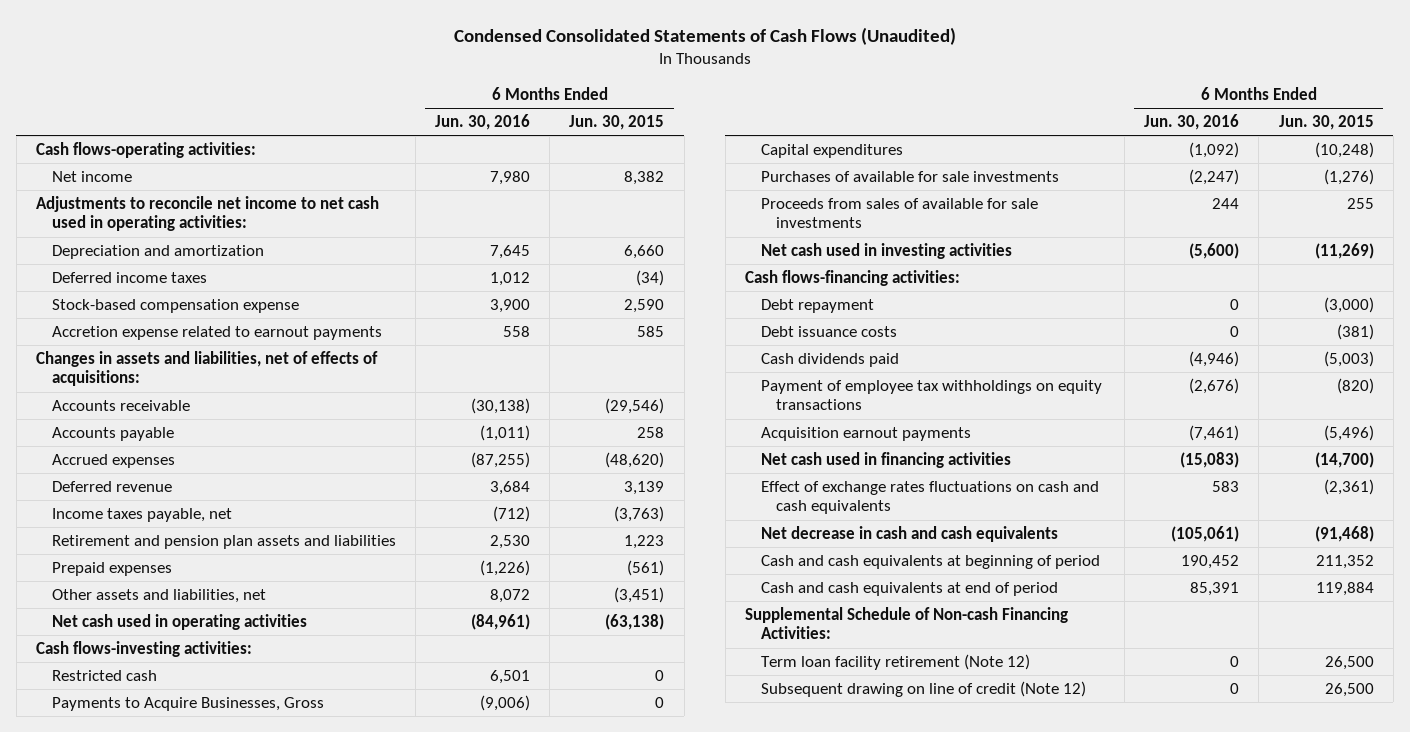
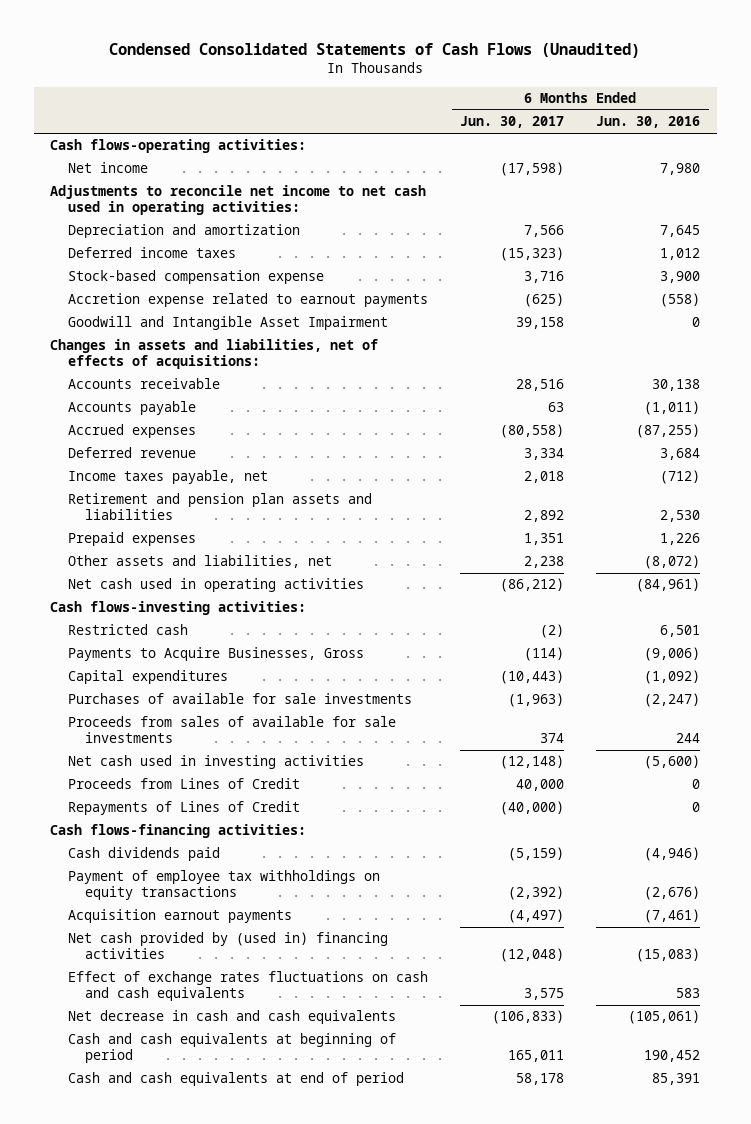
- | 6 Months Ended Jun. 30, 2016 | 6 Months Ended Jun. 30, 2015
+ | 6 Months Ended Jun. 30, 2017 | 6 Months Ended Jun. 30, 2016
- Accretion expense related to earnout payments | 558 | 585
+ Accretion expense related to earnout payments | (625) | (558)
+ Goodwill and Intangible Asset Impairment | 39,158 | 0
- Accounts receivable | (30,138) | (29,546)
+ Accounts receivable | 28,516 | 30,138
- Prepaid expenses | (1,226) | (561)
- Other assets and liabilities, net | 8,072 | (3,451)
+ Prepaid expenses | 1,351 | 1,226
+ Other assets and liabilities, net | 2,238 | (8,072)
+ Proceeds from Lines of Credit | 40,000 | 0
+ Repayments of Lines of Credit | (40,000) | 0
- Debt repayment | 0 | (3,000)
- Debt issuance costs | 0 | (381)
- Net cash used in financing activities | (15,083) | (14,700)
+ Net cash provided by (used in) financing activities | (12,048) | (15,083)
- Supplemental Schedule of Non-cash Financing Activities:
- Term loan facility retirement (Note 12) | 0 | 26,500
- Subsequent drawing on line of credit (Note 12) | 0 | 26,500

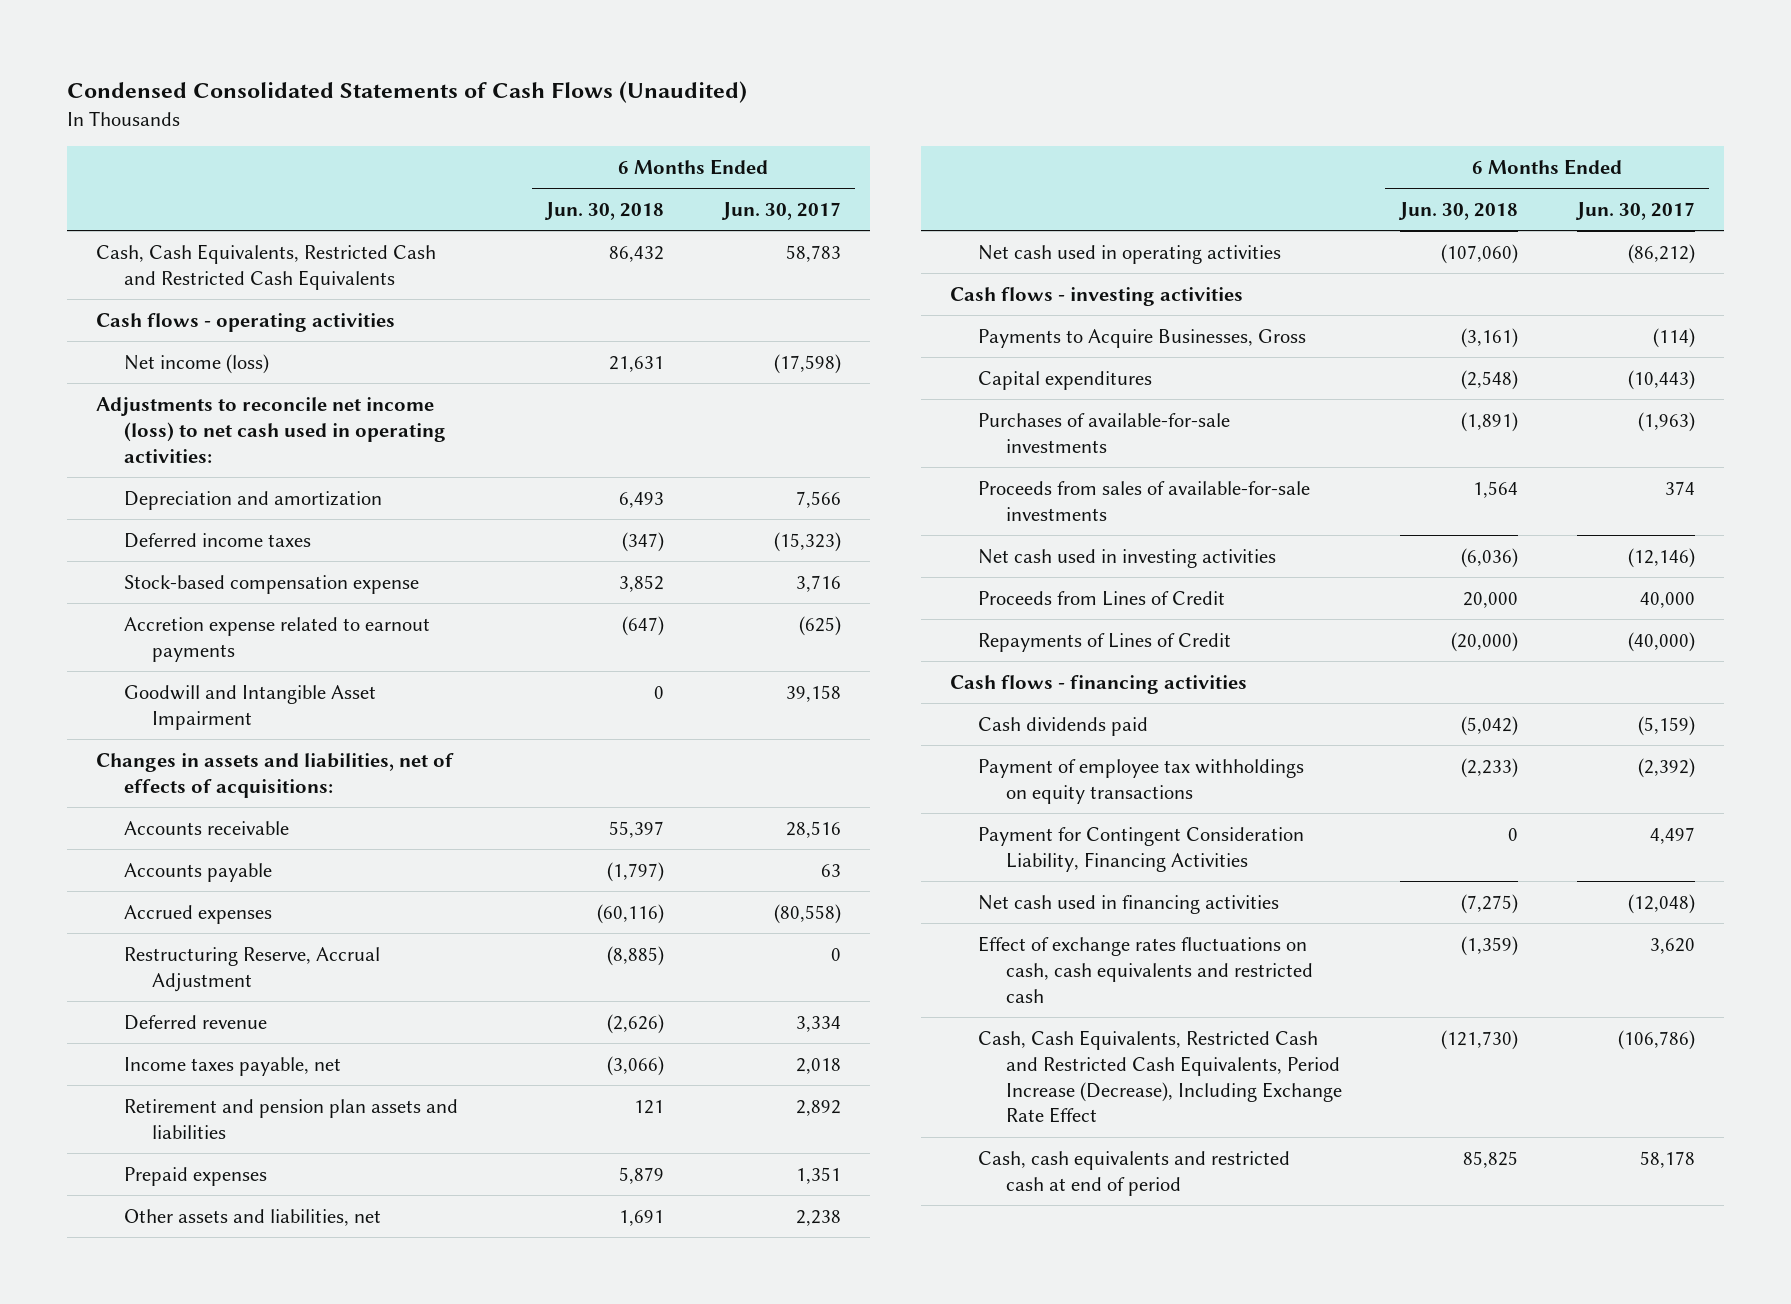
- | 6 Months Ended Jun. 30, 2017 | 6 Months Ended Jun. 30, 2016
+ | 6 Months Ended Jun. 30, 2018 | 6 Months Ended Jun. 30, 2017
- Cash flows-operating activities:
- Net income | (17,598) | 7,980
- Adjustments to reconcile net income to net cash used in operating activities:
+ Cash, Cash Equivalents, Restricted Cash and Restricted Cash Equivalents | 86,432 | 58,783
+ Cash flows - operating activities
+ Net income (loss) | 21,631 | (17,598)
+ Adjustments to reconcile net income (loss) to net cash used in operating activities:
+ Restructuring Reserve, Accrual Adjustment | (8,885) | 0
- Cash flows-investing activities:
- Restricted cash | (2) | 6,501
+ Cash flows - investing activities
- Purchases of available for sale investments | (1,963) | (2,247)
- Proceeds from sales of available for sale investments | 374 | 244
- Net cash used in investing activities | (12,148) | (5,600)
+ Purchases of available-for-sale investments | (1,891) | (1,963)
+ Proceeds from sales of available-for-sale investments | 1,564 | 374
+ Net cash used in investing activities | (6,036) | (12,146)
- Cash flows-financing activities:
+ Cash flows - financing activities
- Acquisition earnout payments | (4,497) | (7,461)
- Net cash provided by (used in) financing activities | (12,048) | (15,083)
- Effect of exchange rates fluctuations on cash and cash equivalents | 3,575 | 583
- Net decrease in cash and cash equivalents | (106,833) | (105,061)
- Cash and cash equivalents at beginning of period | 165,011 | 190,452
- Cash and cash equivalents at end of period | 58,178 | 85,391
+ Payment for Contingent Consideration Liability, Financing Activities | 0 | 4,497
+ Net cash used in financing activities | (7,275) | (12,048)
+ Effect of exchange rates fluctuations on cash, cash equivalents and restricted cash | (1,359) | 3,620
+ Cash, Cash Equivalents, Restricted Cash and Restricted Cash Equivalents, Period Increase (Decrease), Including Exchange Rate Effect | (121,730) | (106,786)
+ Cash, cash equivalents and restricted cash at end of period | 85,825 | 58,178

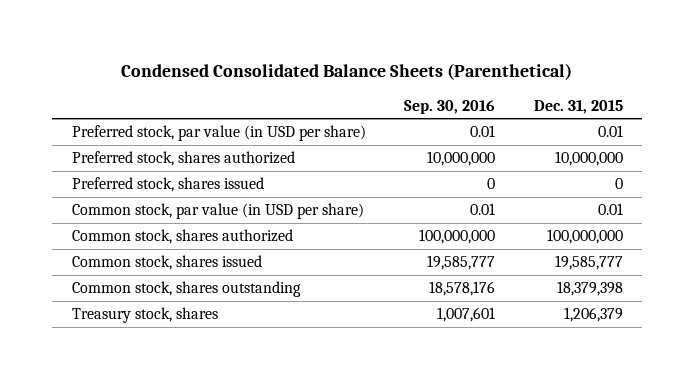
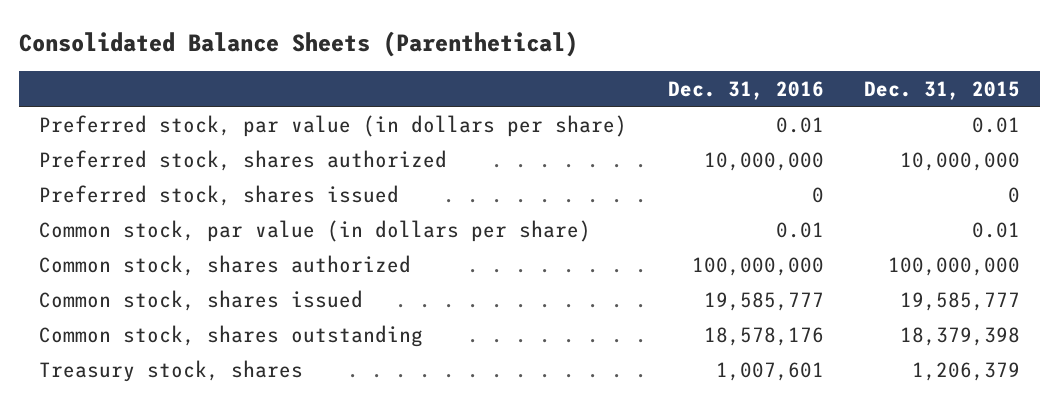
- Condensed Consolidated Balance Sheets (Parenthetical)
+ Consolidated Balance Sheets (Parenthetical)
- | Sep. 30, 2016 | Dec. 31, 2015
+ | Dec. 31, 2016 | Dec. 31, 2015
- Preferred stock, par value (in USD per share) | 0.01 | 0.01
+ Preferred stock, par value (in dollars per share) | 0.01 | 0.01
- Common stock, par value (in USD per share) | 0.01 | 0.01
+ Common stock, par value (in dollars per share) | 0.01 | 0.01

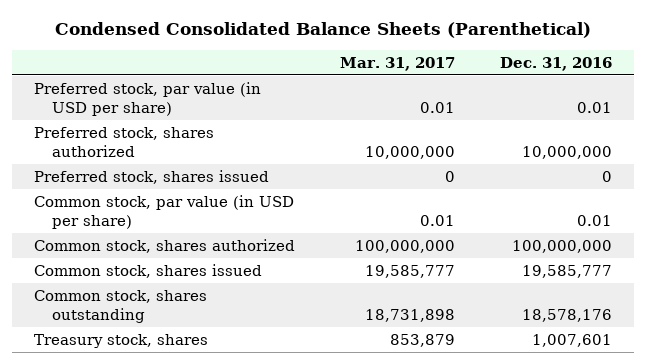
- Consolidated Balance Sheets (Parenthetical)
+ Condensed Consolidated Balance Sheets (Parenthetical)
- | Dec. 31, 2016 | Dec. 31, 2015
+ | Mar. 31, 2017 | Dec. 31, 2016
- Preferred stock, par value (in dollars per share) | 0.01 | 0.01
+ Preferred stock, par value (in USD per share) | 0.01 | 0.01
- Common stock, par value (in dollars per share) | 0.01 | 0.01
+ Common stock, par value (in USD per share) | 0.01 | 0.01

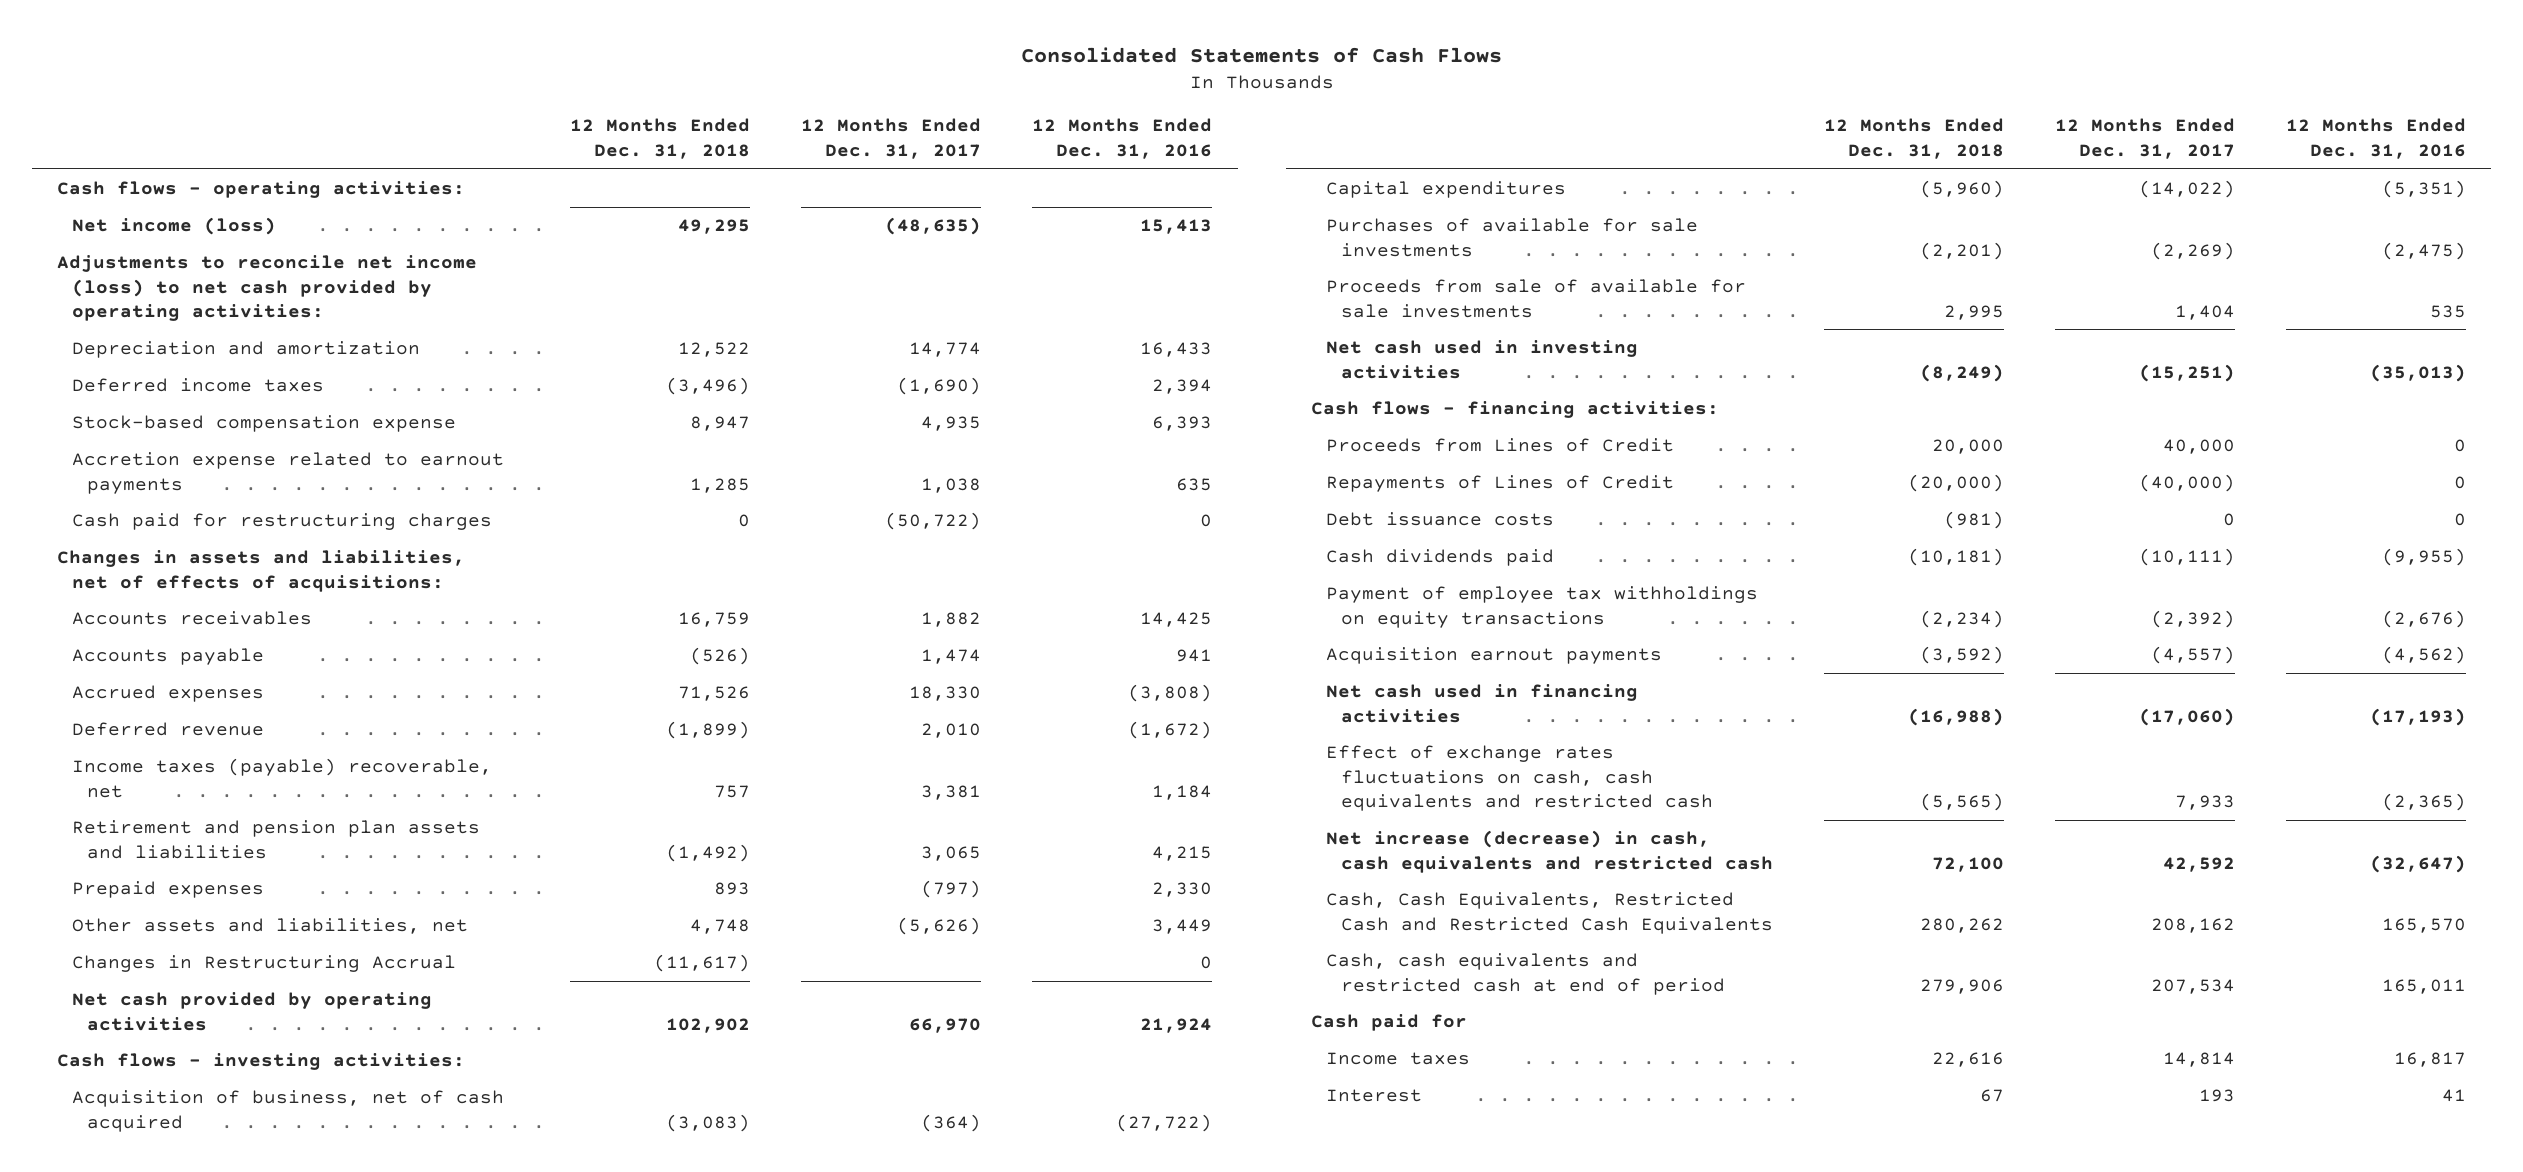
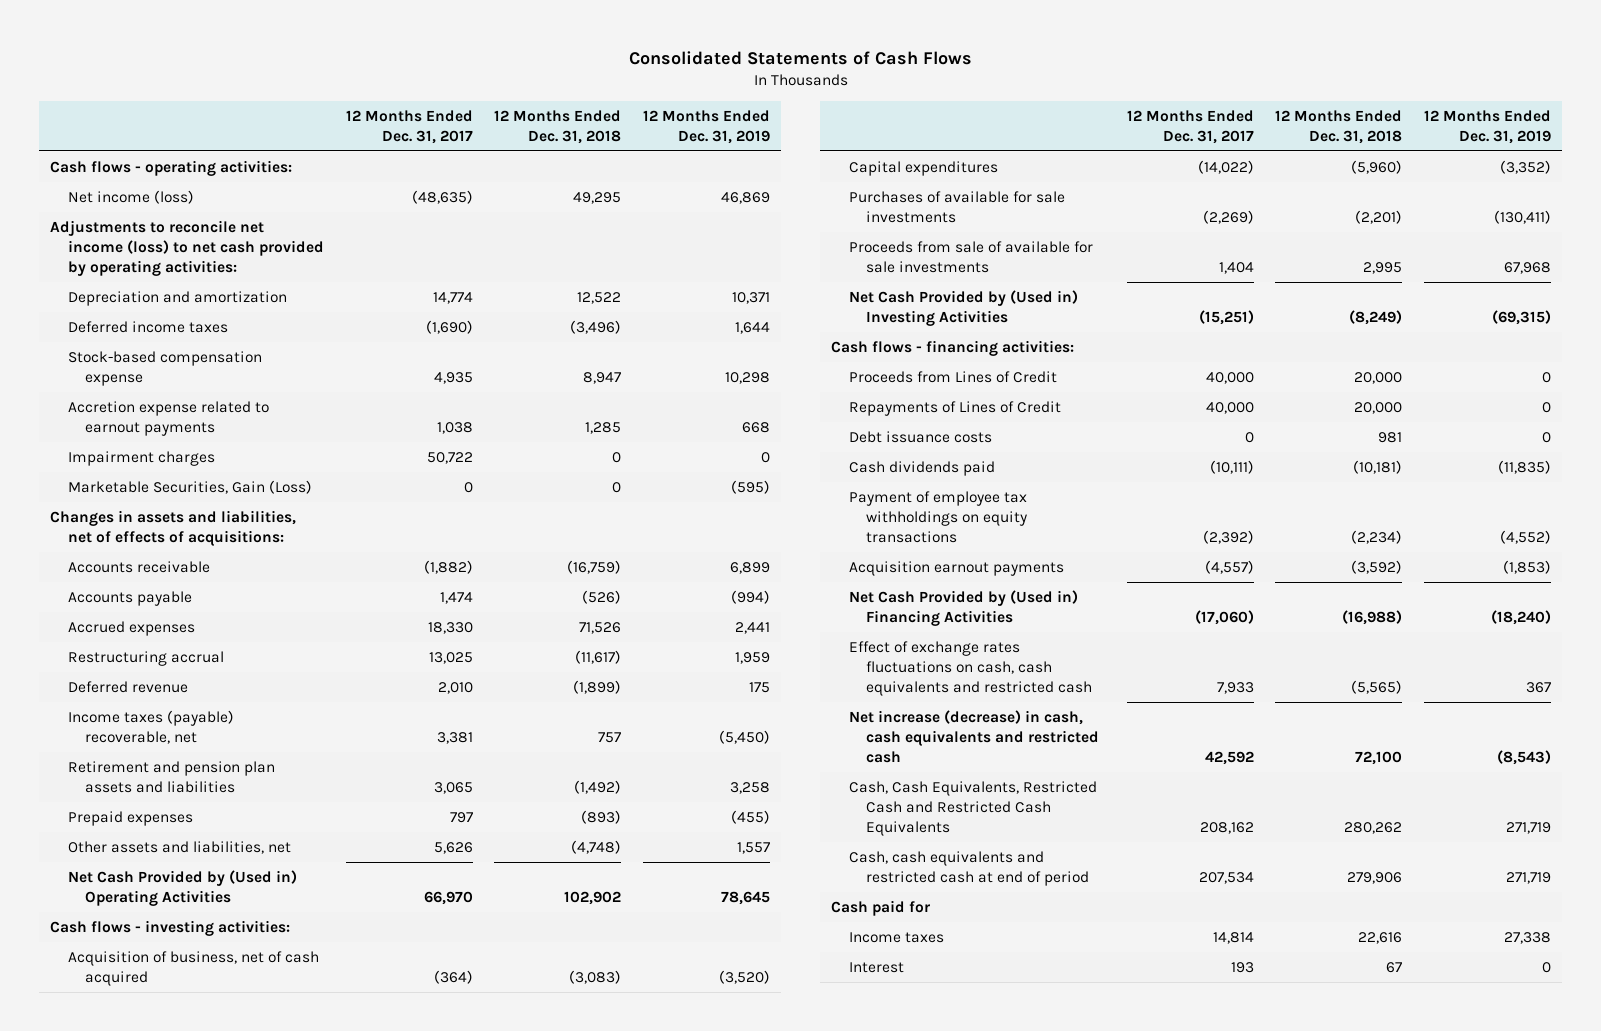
- | 12 Months Ended Dec. 31, 2018 | 12 Months Ended Dec. 31, 2017 | 12 Months Ended Dec. 31, 2016
+ | 12 Months Ended Dec. 31, 2017 | 12 Months Ended Dec. 31, 2018 | 12 Months Ended Dec. 31, 2019
- Cash paid for restructuring charges | 0 | (50,722) | 0
+ Impairment charges | 50,722 | 0 | 0
+ Marketable Securities, Gain (Loss) | 0 | 0 | (595)
- Accounts receivables | 16,759 | 1,882 | 14,425
+ Accounts receivable | (1,882) | (16,759) | 6,899
+ Restructuring accrual | 13,025 | (11,617) | 1,959
- Prepaid expenses | 893 | (797) | 2,330
- Other assets and liabilities, net | 4,748 | (5,626) | 3,449
- Changes in Restructuring Accrual | (11,617) | | 0
- Net cash provided by operating activities | 102,902 | 66,970 | 21,924
+ Prepaid expenses | 797 | (893) | (455)
+ Other assets and liabilities, net | 5,626 | (4,748) | 1,557
+ Net Cash Provided by (Used in) Operating Activities | 66,970 | 102,902 | 78,645
- Net cash used in investing activities | (8,249) | (15,251) | (35,013)
+ Net Cash Provided by (Used in) Investing Activities | (15,251) | (8,249) | (69,315)
- Repayments of Lines of Credit | (20,000) | (40,000) | 0
- Debt issuance costs | (981) | 0 | 0
+ Repayments of Lines of Credit | 40,000 | 20,000 | 0
+ Debt issuance costs | 0 | 981 | 0
- Net cash used in financing activities | (16,988) | (17,060) | (17,193)
+ Net Cash Provided by (Used in) Financing Activities | (17,060) | (16,988) | (18,240)

